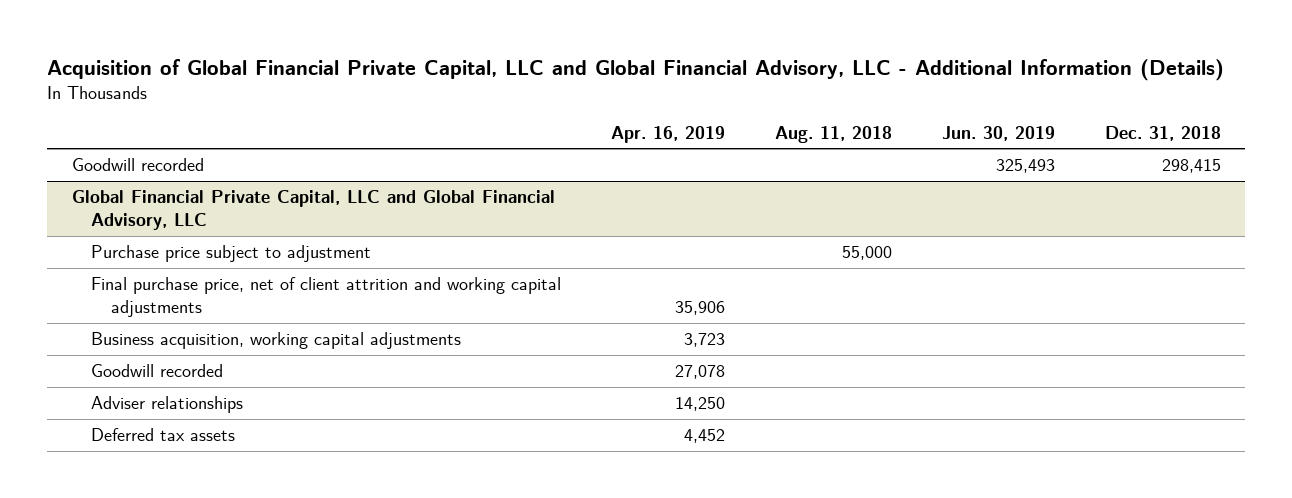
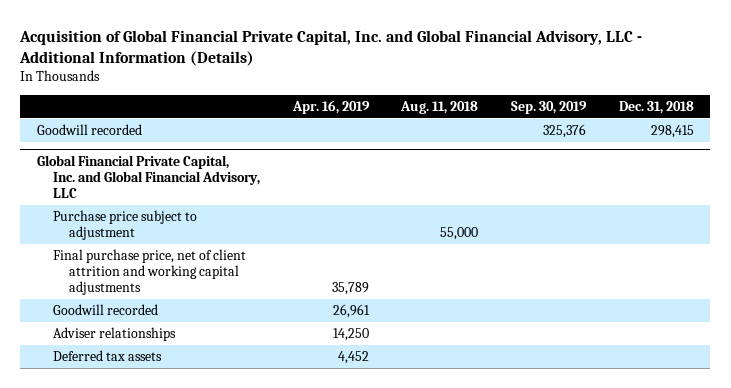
- Acquisition of Global Financial Private Capital, LLC and Global Financial Advisory, LLC - Additional Information (Details)
+ Acquisition of Global Financial Private Capital, Inc. and Global Financial Advisory, LLC - Additional Information (Details)
- | Apr. 16, 2019 | Aug. 11, 2018 | Jun. 30, 2019 | Dec. 31, 2018
+ | Apr. 16, 2019 | Aug. 11, 2018 | Sep. 30, 2019 | Dec. 31, 2018
- Global Financial Private Capital, LLC and Global Financial Advisory, LLC
+ Global Financial Private Capital, Inc. and Global Financial Advisory, LLC
- Final purchase price, net of client attrition and working capital adjustments | 35,906 | | |
- Business acquisition, working capital adjustments | 3,723 | | |
- Goodwill recorded | 27,078 | | |
+ Final purchase price, net of client attrition and working capital adjustments | 35,789 | | |
+ Goodwill recorded | 26,961 | | |

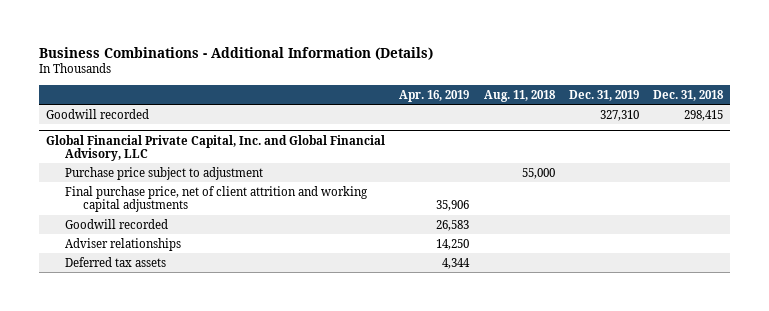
- Acquisition of Global Financial Private Capital, Inc. and Global Financial Advisory, LLC - Additional Information (Details)
+ Business Combinations - Additional Information (Details)
- | Apr. 16, 2019 | Aug. 11, 2018 | Sep. 30, 2019 | Dec. 31, 2018
+ | Apr. 16, 2019 | Aug. 11, 2018 | Dec. 31, 2019 | Dec. 31, 2018
@ Global Financial Private Capital, Inc. and Global Financial Advisory, LLC
- Final purchase price, net of client attrition and working capital adjustments | 35,789 | | |
- Goodwill recorded | 26,961 | | |
+ Final purchase price, net of client attrition and working capital adjustments | 35,906 | | |
+ Goodwill recorded | 26,583 | | |
- Deferred tax assets | 4,452 | | |
+ Deferred tax assets | 4,344 | | |

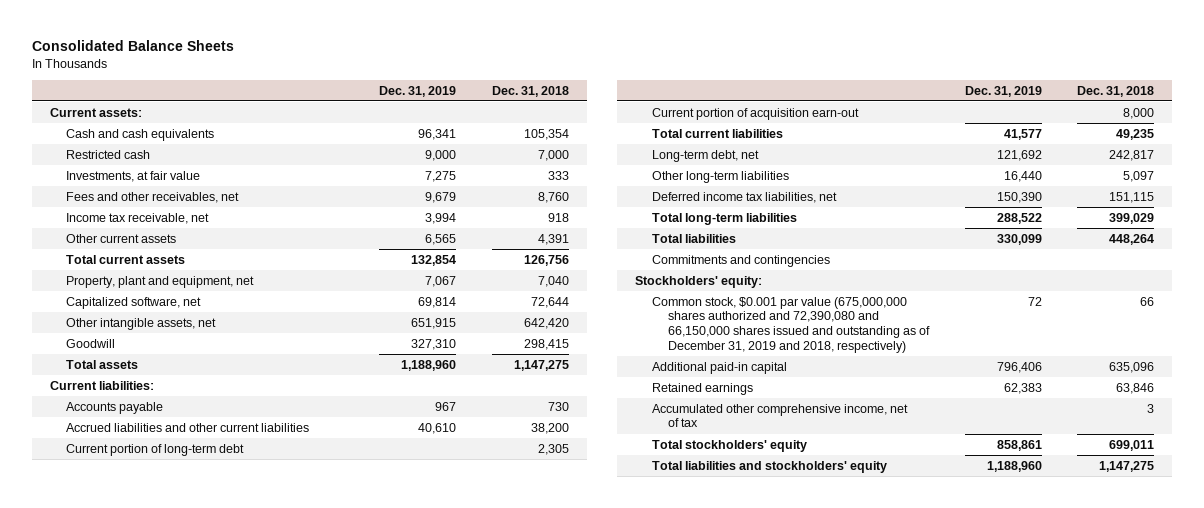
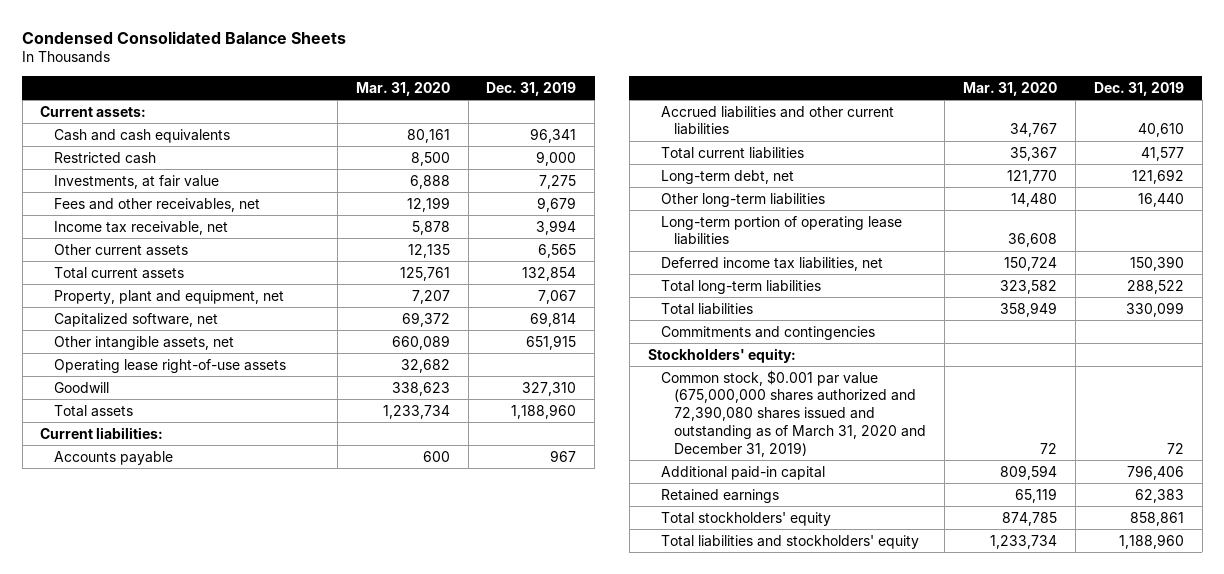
- Consolidated Balance Sheets
+ Condensed Consolidated Balance Sheets
- | Dec. 31, 2019 | Dec. 31, 2018
+ | Mar. 31, 2020 | Dec. 31, 2019
+ Operating lease right-of-use assets | 32,682 |
- Current portion of long-term debt | | 2,305
- Current portion of acquisition earn-out | | 8,000
+ Long-term portion of operating lease liabilities | 36,608 |
- Common stock, $0.001 par value (675,000,000 shares authorized and 72,390,080 and 66,150,000 shares issued and outstanding as of December 31, 2019 and 2018, respectively) | 72 | 66
+ Common stock, $0.001 par value (675,000,000 shares authorized and 72,390,080 shares issued and outstanding as of March 31, 2020 and December 31, 2019) | 72 | 72
- Accumulated other comprehensive income, net of tax | | 3

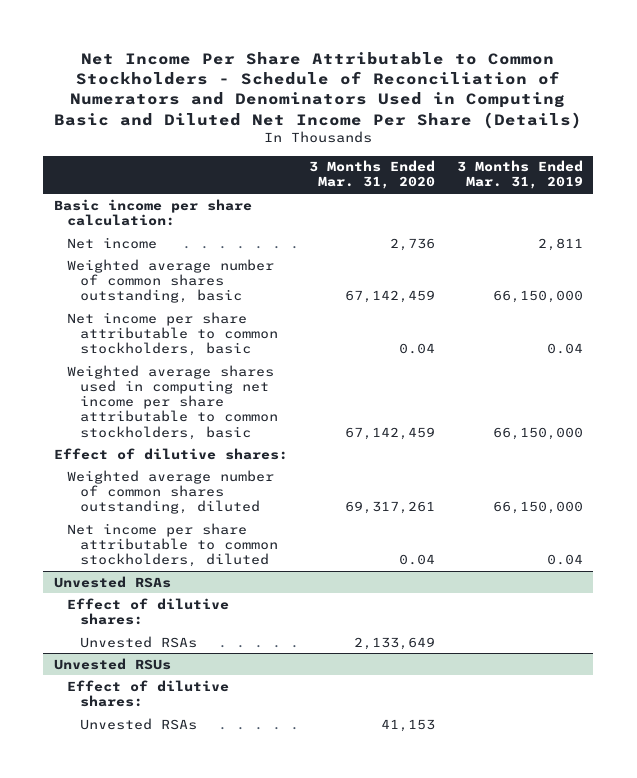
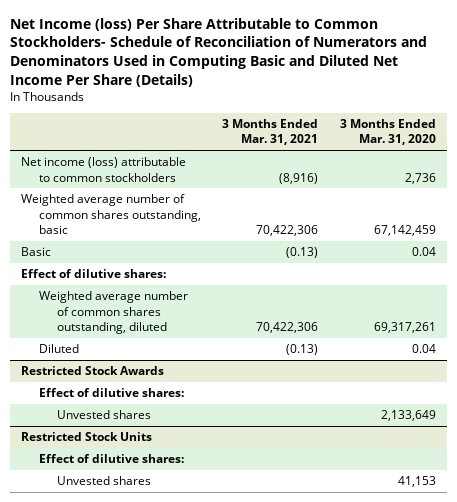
- Net Income Per Share Attributable to Common Stockholders - Schedule of Reconciliation of Numerators and Denominators Used in Computing Basic and Diluted Net Income Per Share (Details)
+ Net Income (loss) Per Share Attributable to Common Stockholders- Schedule of Reconciliation of Numerators and Denominators Used in Computing Basic and Diluted Net Income Per Share (Details)
- | 3 Months Ended Mar. 31, 2020 | 3 Months Ended Mar. 31, 2019
+ | 3 Months Ended Mar. 31, 2021 | 3 Months Ended Mar. 31, 2020
- Basic income per share calculation:
- Net income | 2,736 | 2,811
+ Net income (loss) attributable to common stockholders | (8,916) | 2,736
- Net income per share attributable to common stockholders, basic | 0.04 | 0.04
- Weighted average shares used in computing net income per share attributable to common stockholders, basic | 67,142,459 | 66,150,000
+ Basic | (0.13) | 0.04
- Net income per share attributable to common stockholders, diluted | 0.04 | 0.04
- Unvested RSAs
+ Diluted | (0.13) | 0.04
+ Restricted Stock Awards
- Unvested RSAs | 2,133,649 |
- Unvested RSUs
+ Unvested shares | | 2,133,649
+ Restricted Stock Units
- Unvested RSAs | 41,153 |
+ Unvested shares | | 41,153

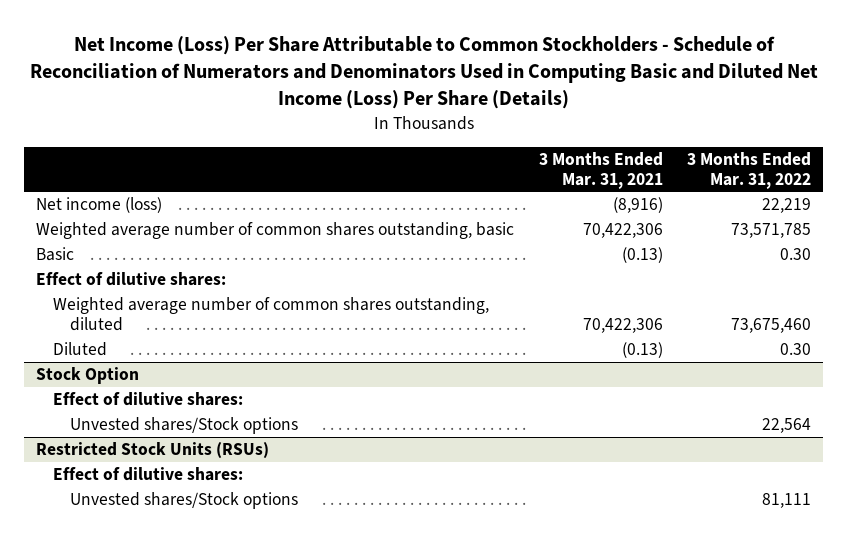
- Net Income (loss) Per Share Attributable to Common Stockholders- Schedule of Reconciliation of Numerators and Denominators Used in Computing Basic and Diluted Net Income Per Share (Details)
+ Net Income (Loss) Per Share Attributable to Common Stockholders - Schedule of Reconciliation of Numerators and Denominators Used in Computing Basic and Diluted Net Income (Loss) Per Share (Details)
- | 3 Months Ended Mar. 31, 2021 | 3 Months Ended Mar. 31, 2020
+ | 3 Months Ended Mar. 31, 2021 | 3 Months Ended Mar. 31, 2022
- Net income (loss) attributable to common stockholders | (8,916) | 2,736
+ Net income (loss) | (8,916) | 22,219
- Restricted Stock Awards
+ Stock Option
- Unvested shares | | 2,133,649
- Restricted Stock Units
+ Unvested shares/Stock options | | 22,564
+ Restricted Stock Units (RSUs)
- Unvested shares | | 41,153
+ Unvested shares/Stock options | | 81,111

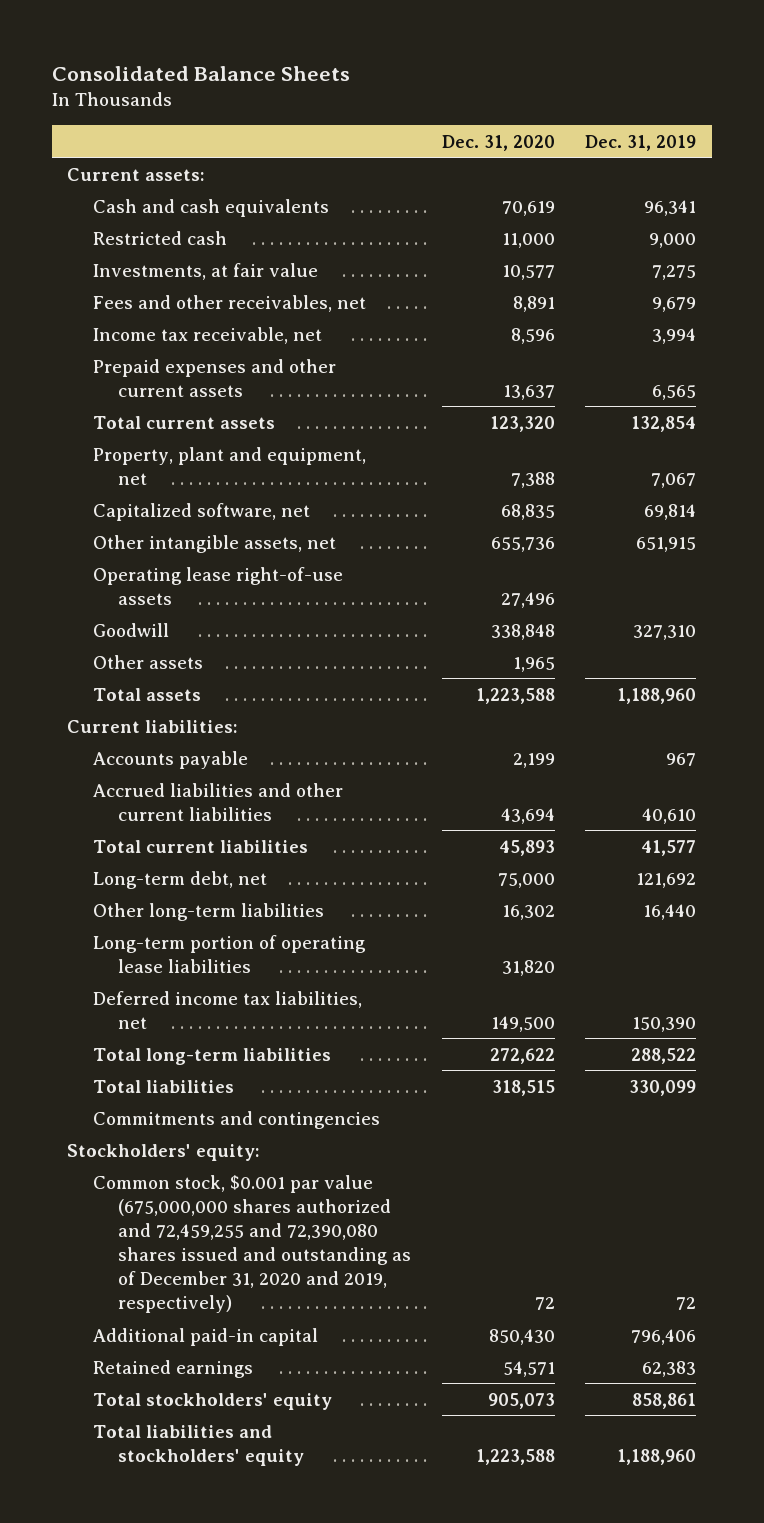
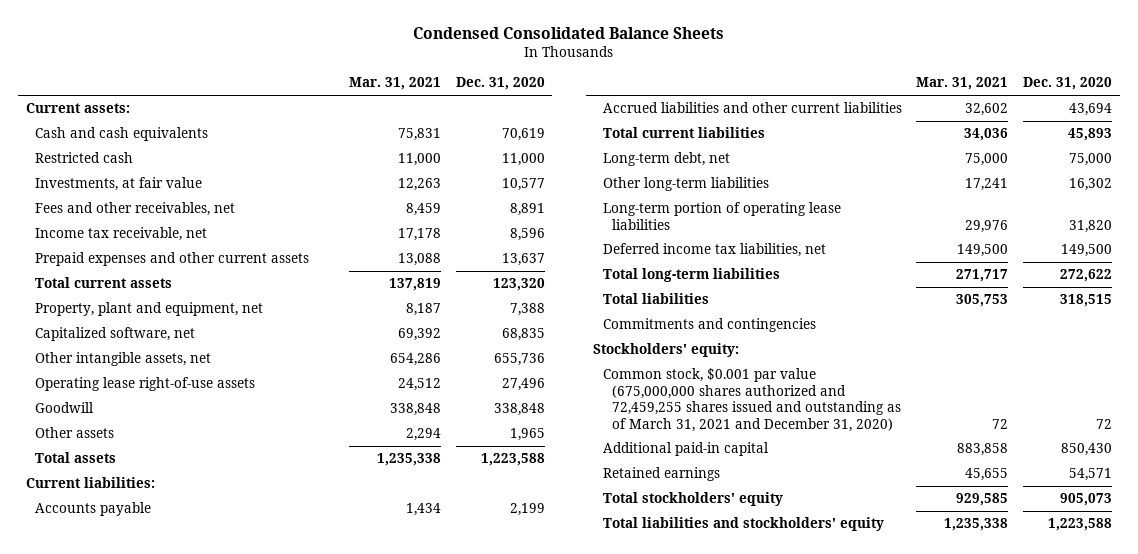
- Consolidated Balance Sheets
+ Condensed Consolidated Balance Sheets
- | Dec. 31, 2020 | Dec. 31, 2019
+ | Mar. 31, 2021 | Dec. 31, 2020
- Common stock, $0.001 par value (675,000,000 shares authorized and 72,459,255 and 72,390,080 shares issued and outstanding as of December 31, 2020 and 2019, respectively) | 72 | 72
+ Common stock, $0.001 par value (675,000,000 shares authorized and 72,459,255 shares issued and outstanding as of March 31, 2021 and December 31, 2020) | 72 | 72

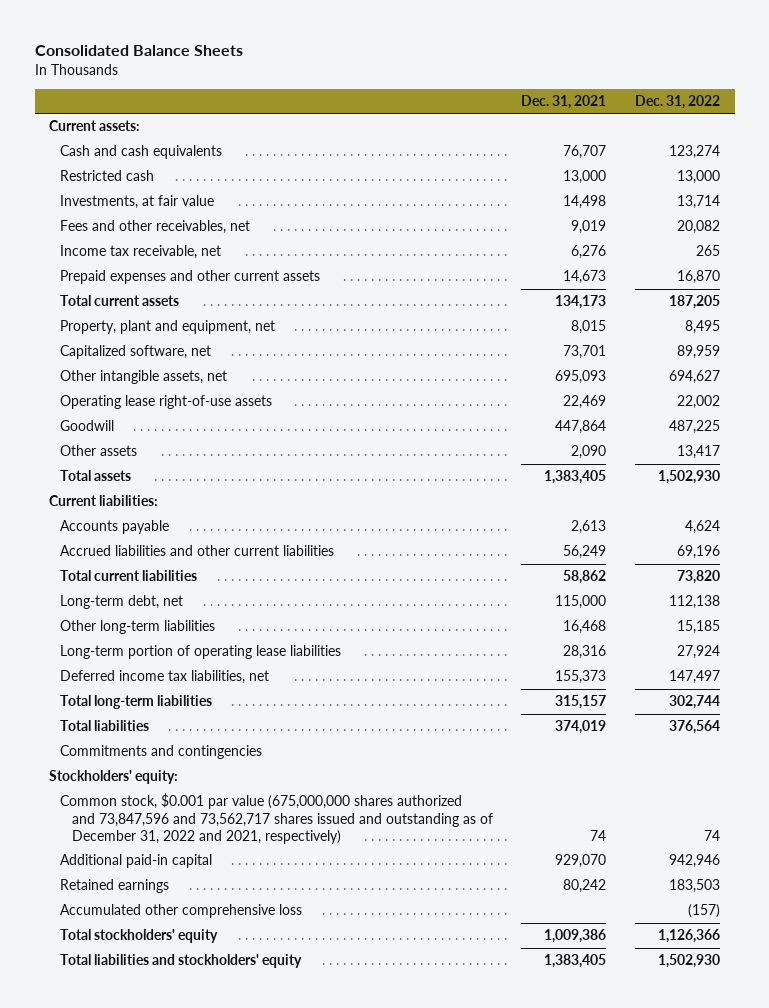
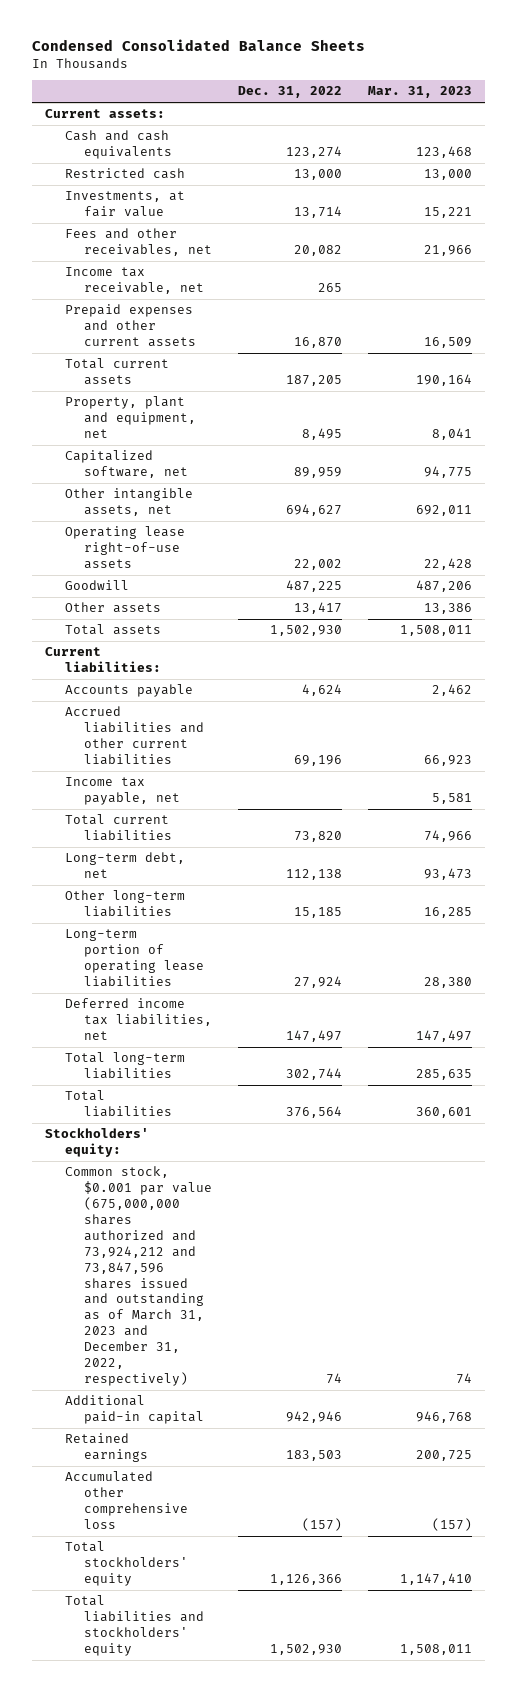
- Consolidated Balance Sheets
+ Condensed Consolidated Balance Sheets
- | Dec. 31, 2021 | Dec. 31, 2022
+ | Dec. 31, 2022 | Mar. 31, 2023
+ Income tax payable, net | | 5,581
- Commitments and contingencies
- Common stock, $0.001 par value (675,000,000 shares authorized and 73,847,596 and 73,562,717 shares issued and outstanding as of December 31, 2022 and 2021, respectively) | 74 | 74
+ Common stock, $0.001 par value (675,000,000 shares authorized and 73,924,212 and 73,847,596 shares issued and outstanding as of March 31, 2023 and December 31, 2022, respectively) | 74 | 74

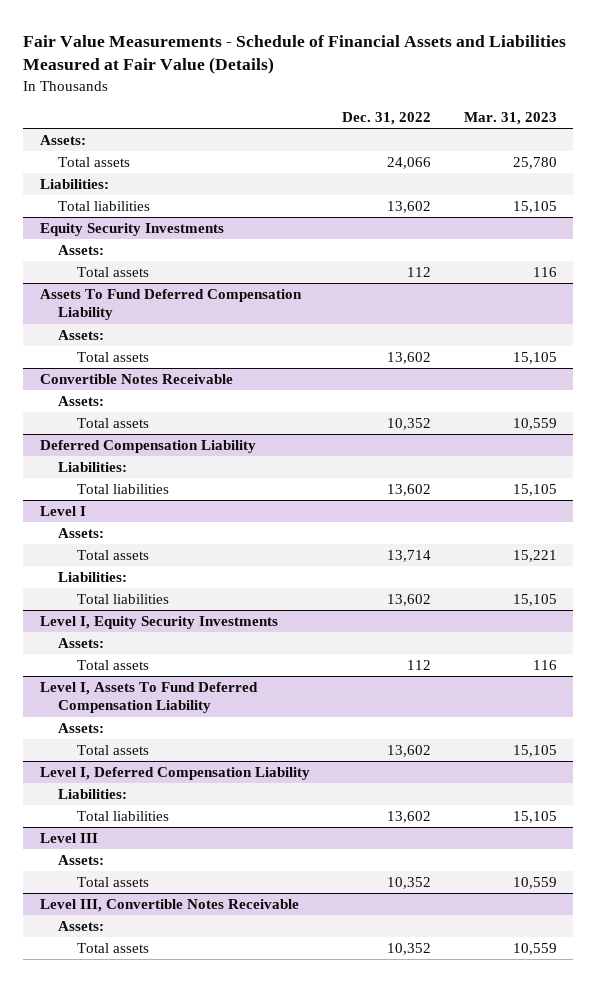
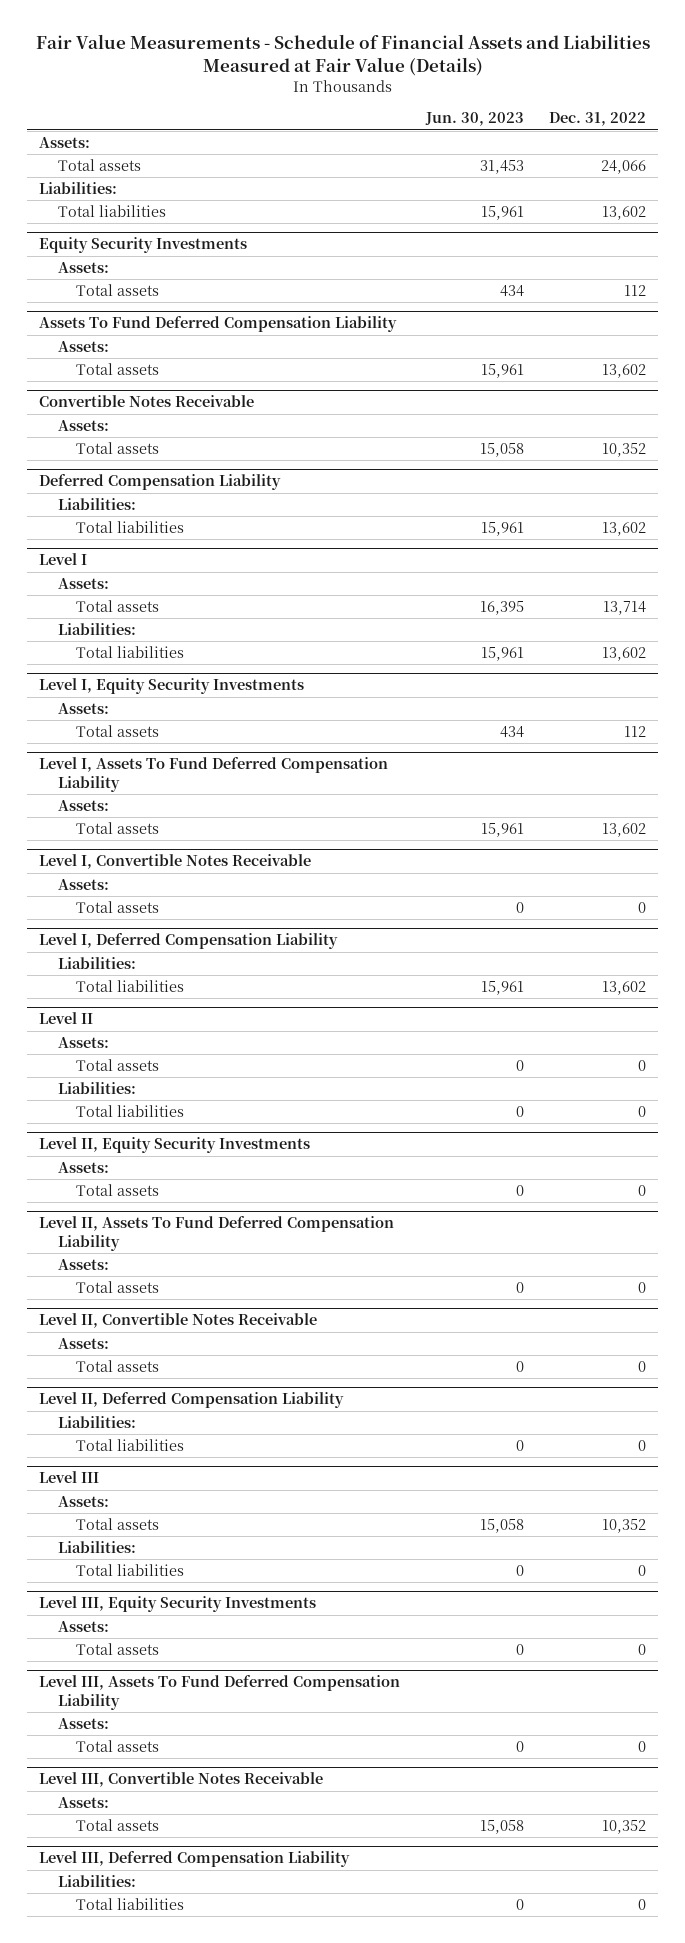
- | Dec. 31, 2022 | Mar. 31, 2023
+ | Jun. 30, 2023 | Dec. 31, 2022
+ Level I, Convertible Notes Receivable
+ Assets:
+ Total assets | 0 | 0
+ Level II
+ Assets:
+ Total assets | 0 | 0
+ Liabilities:
+ Total liabilities | 0 | 0
+ Level II, Equity Security Investments
+ Assets:
+ Total assets | 0 | 0
+ Level II, Assets To Fund Deferred Compensation Liability
+ Assets:
+ Total assets | 0 | 0
+ Level II, Convertible Notes Receivable
+ Assets:
+ Total assets | 0 | 0
+ Level II, Deferred Compensation Liability
+ Liabilities:
+ Total liabilities | 0 | 0
@ Level III
+ Liabilities:
+ Total liabilities | 0 | 0
+ Level III, Equity Security Investments
+ Assets:
+ Total assets | 0 | 0
+ Level III, Assets To Fund Deferred Compensation Liability
+ Assets:
+ Total assets | 0 | 0
+ Level III, Deferred Compensation Liability
+ Liabilities:
+ Total liabilities | 0 | 0

